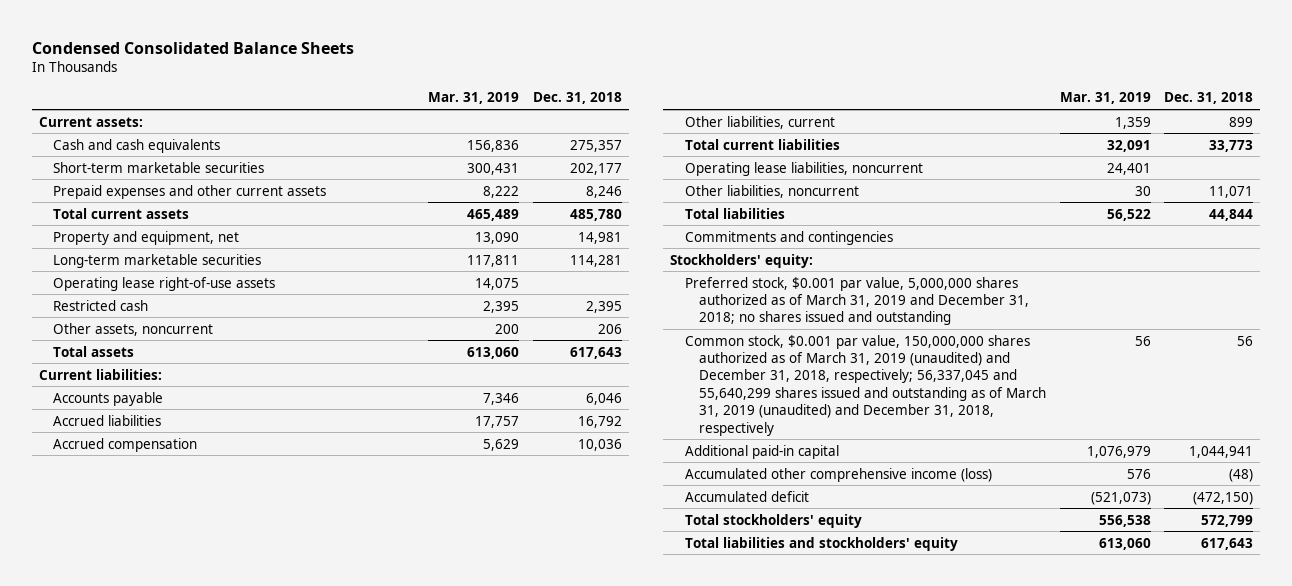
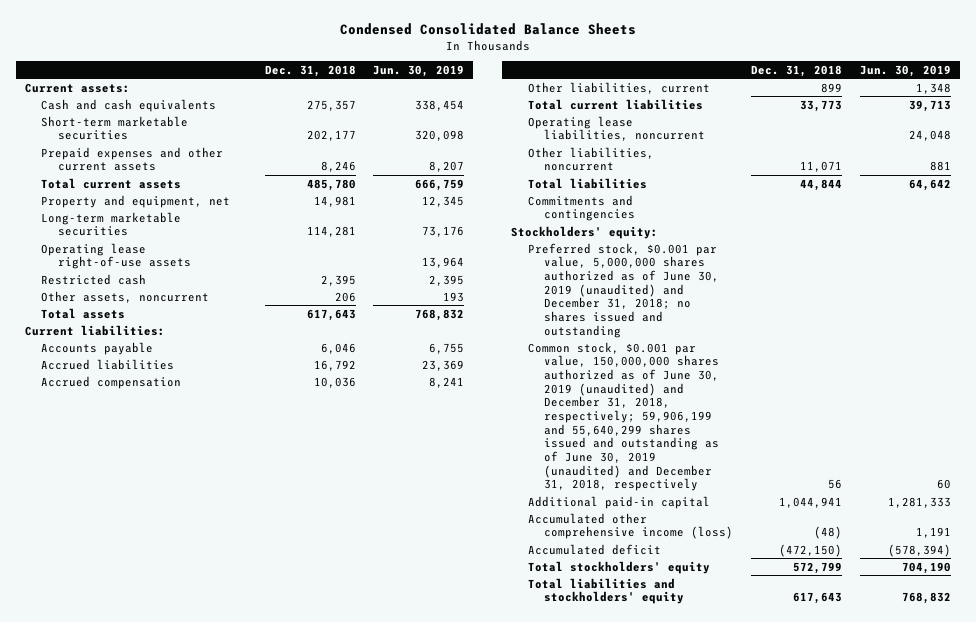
- | Mar. 31, 2019 | Dec. 31, 2018
+ | Dec. 31, 2018 | Jun. 30, 2019
- Preferred stock, $0.001 par value, 5,000,000 shares authorized as of March 31, 2019 and December 31, 2018; no shares issued and outstanding
- Common stock, $0.001 par value, 150,000,000 shares authorized as of March 31, 2019 (unaudited) and December 31, 2018, respectively; 56,337,045 and 55,640,299 shares issued and outstanding as of March 31, 2019 (unaudited) and December 31, 2018, respectively | 56 | 56
+ Preferred stock, $0.001 par value, 5,000,000 shares authorized as of June 30, 2019 (unaudited) and December 31, 2018; no shares issued and outstanding
+ Common stock, $0.001 par value, 150,000,000 shares authorized as of June 30, 2019 (unaudited) and December 31, 2018, respectively; 59,906,199 and 55,640,299 shares issued and outstanding as of June 30, 2019 (unaudited) and December 31, 2018, respectively | 56 | 60

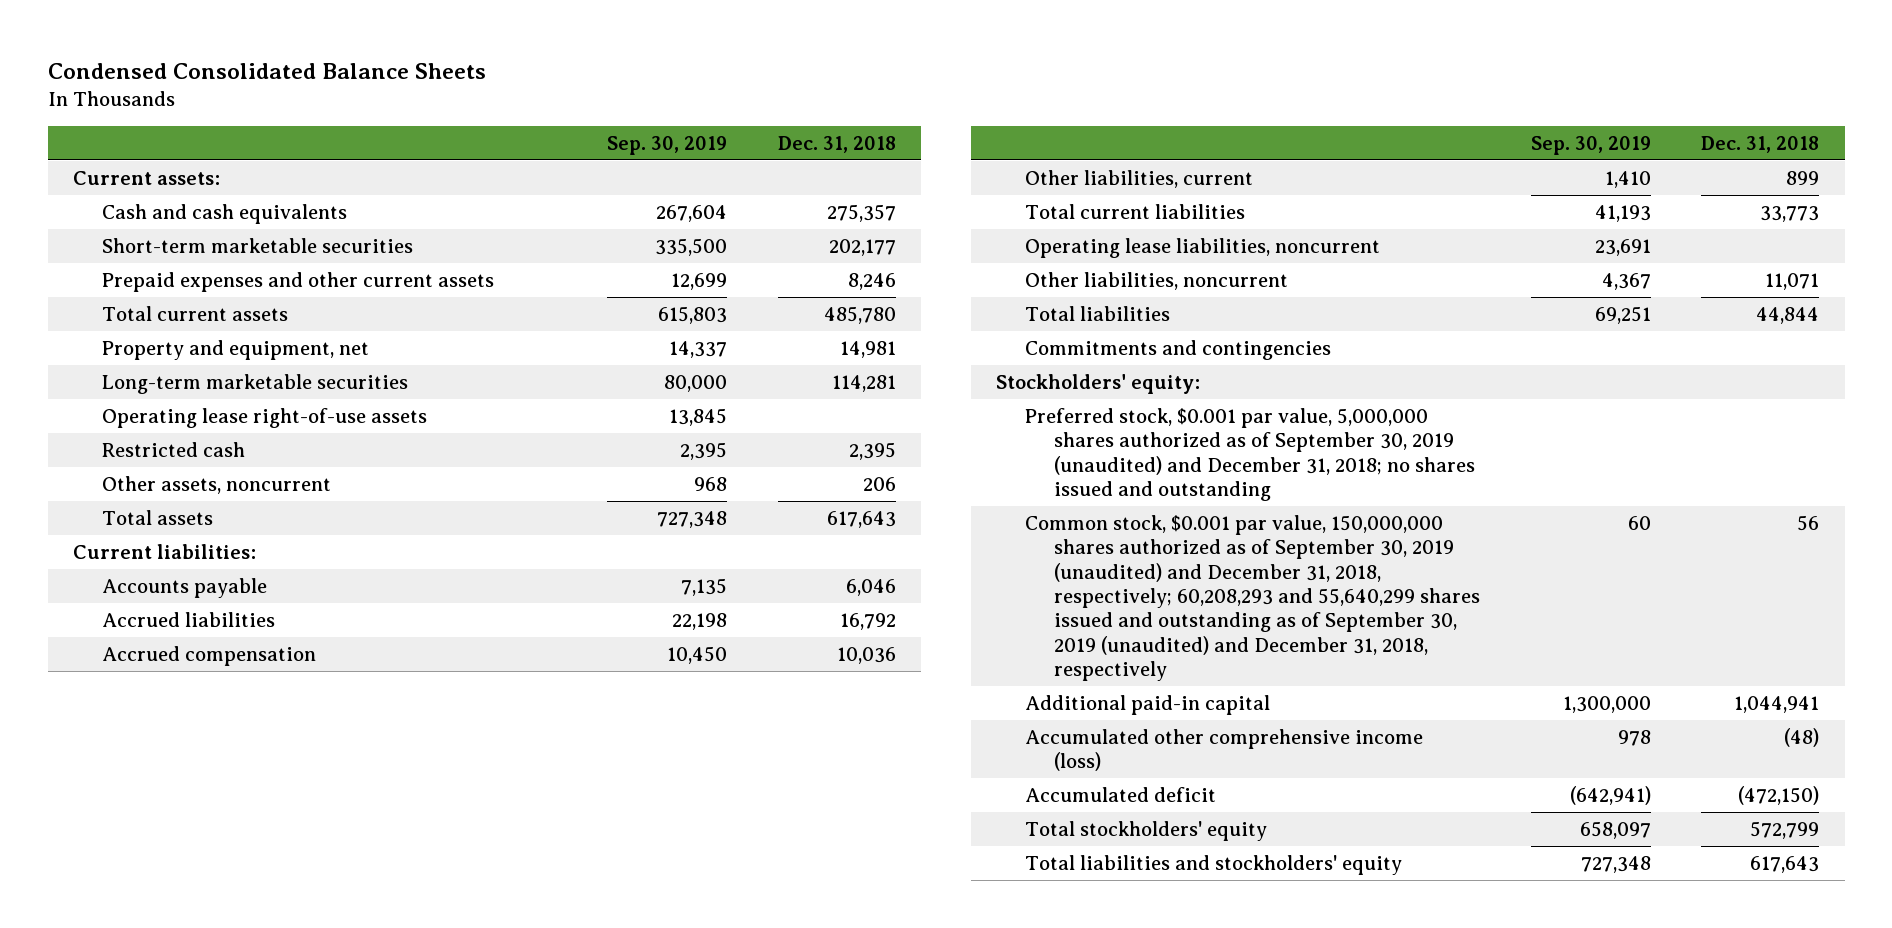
- | Dec. 31, 2018 | Jun. 30, 2019
+ | Sep. 30, 2019 | Dec. 31, 2018
- Preferred stock, $0.001 par value, 5,000,000 shares authorized as of June 30, 2019 (unaudited) and December 31, 2018; no shares issued and outstanding
- Common stock, $0.001 par value, 150,000,000 shares authorized as of June 30, 2019 (unaudited) and December 31, 2018, respectively; 59,906,199 and 55,640,299 shares issued and outstanding as of June 30, 2019 (unaudited) and December 31, 2018, respectively | 56 | 60
+ Preferred stock, $0.001 par value, 5,000,000 shares authorized as of September 30, 2019 (unaudited) and December 31, 2018; no shares issued and outstanding
+ Common stock, $0.001 par value, 150,000,000 shares authorized as of September 30, 2019 (unaudited) and December 31, 2018, respectively; 60,208,293 and 55,640,299 shares issued and outstanding as of September 30, 2019 (unaudited) and December 31, 2018, respectively | 60 | 56

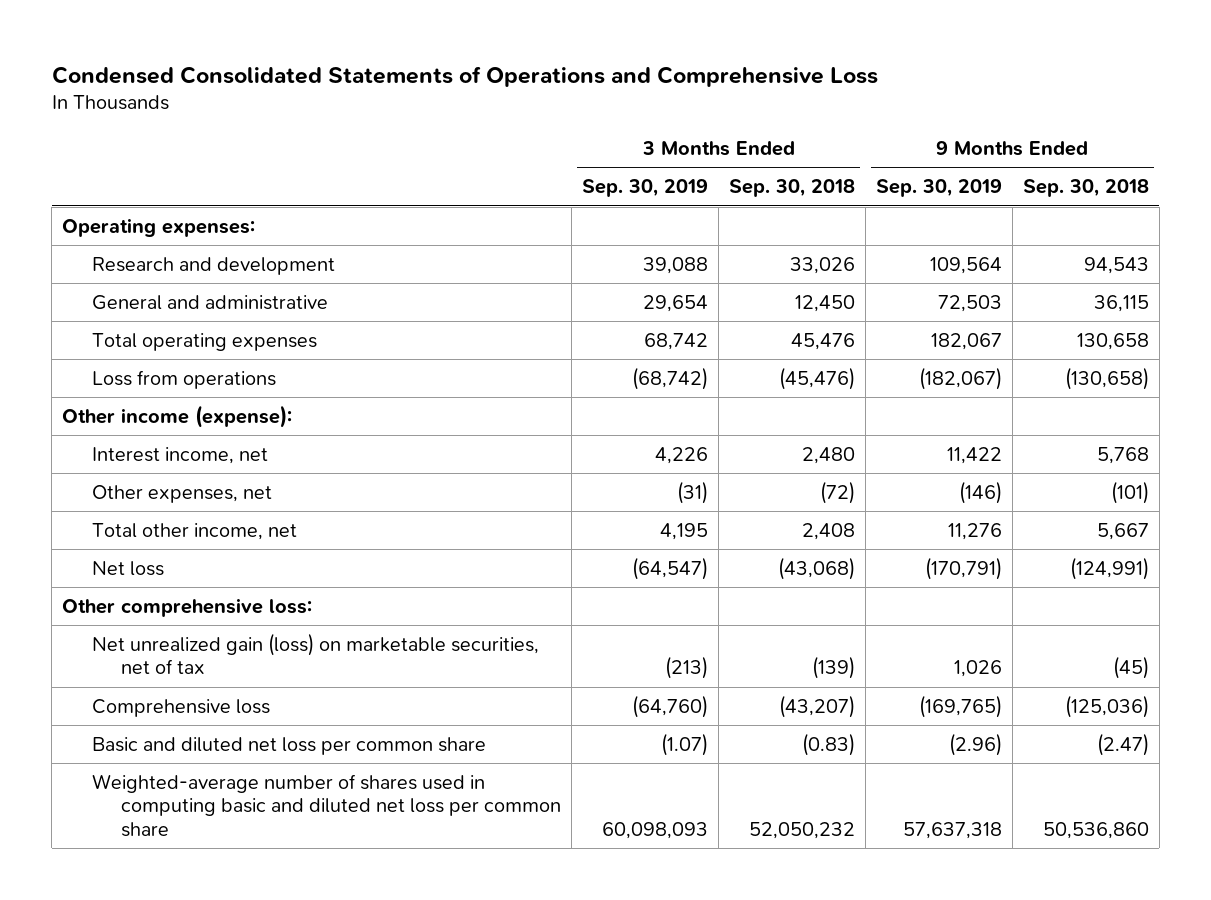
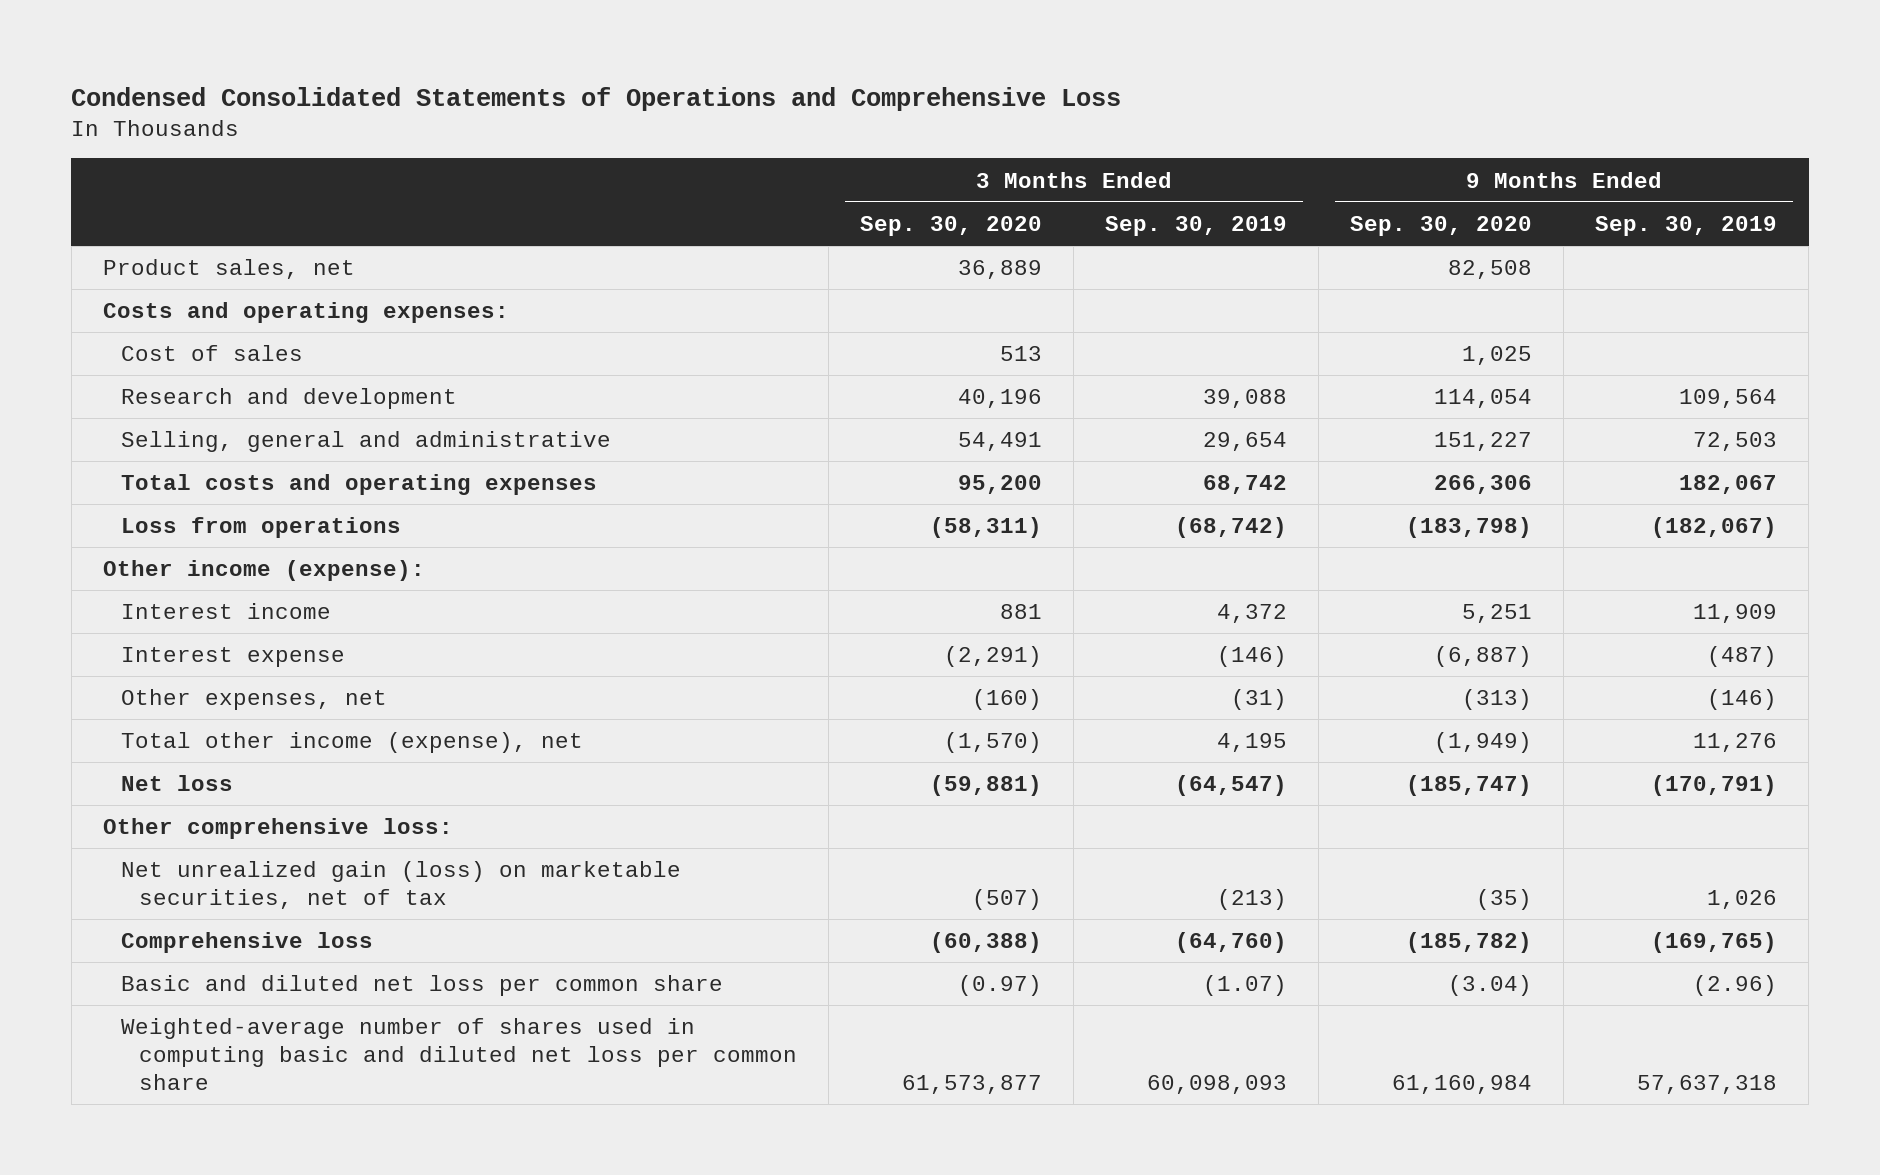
- | 3 Months Ended Sep. 30, 2019 | 3 Months Ended Sep. 30, 2018 | 9 Months Ended Sep. 30, 2019 | 9 Months Ended Sep. 30, 2018
+ | 3 Months Ended Sep. 30, 2020 | 3 Months Ended Sep. 30, 2019 | 9 Months Ended Sep. 30, 2020 | 9 Months Ended Sep. 30, 2019
- Operating expenses:
+ Product sales, net | 36,889 | | 82,508 |
+ Costs and operating expenses:
+ Cost of sales | 513 | | 1,025 |
- General and administrative | 29,654 | 12,450 | 72,503 | 36,115
- Total operating expenses | 68,742 | 45,476 | 182,067 | 130,658
+ Selling, general and administrative | 54,491 | 29,654 | 151,227 | 72,503
+ Total costs and operating expenses | 95,200 | 68,742 | 266,306 | 182,067
- Interest income, net | 4,226 | 2,480 | 11,422 | 5,768
+ Interest income | 881 | 4,372 | 5,251 | 11,909
+ Interest expense | (2,291) | (146) | (6,887) | (487)
- Total other income, net | 4,195 | 2,408 | 11,276 | 5,667
+ Total other income (expense), net | (1,570) | 4,195 | (1,949) | 11,276

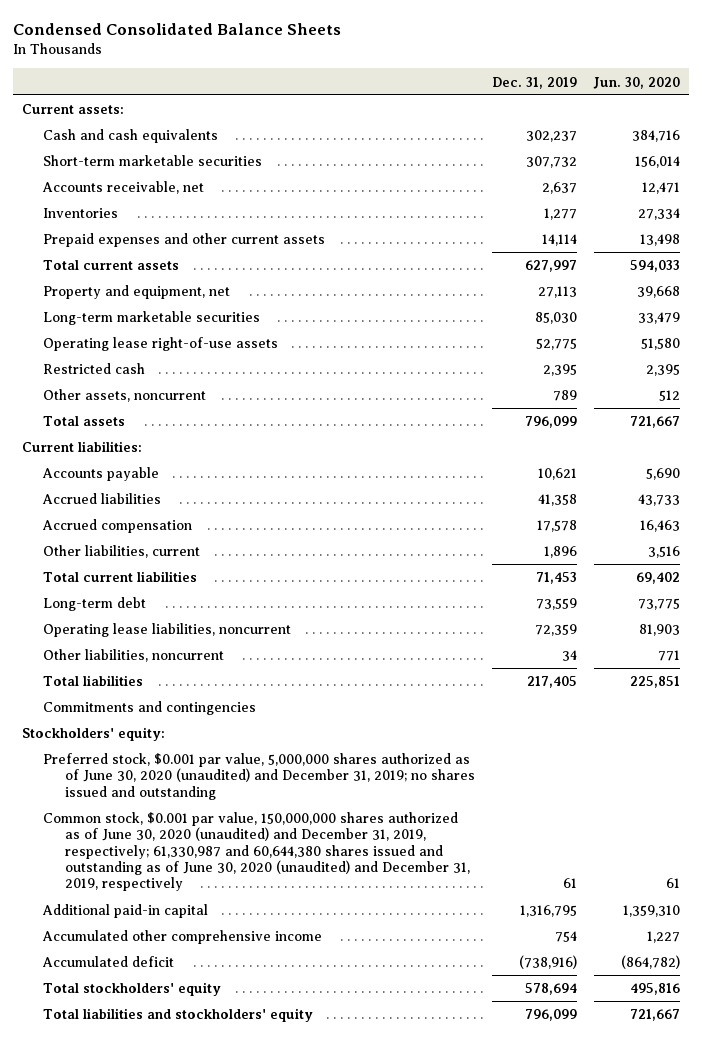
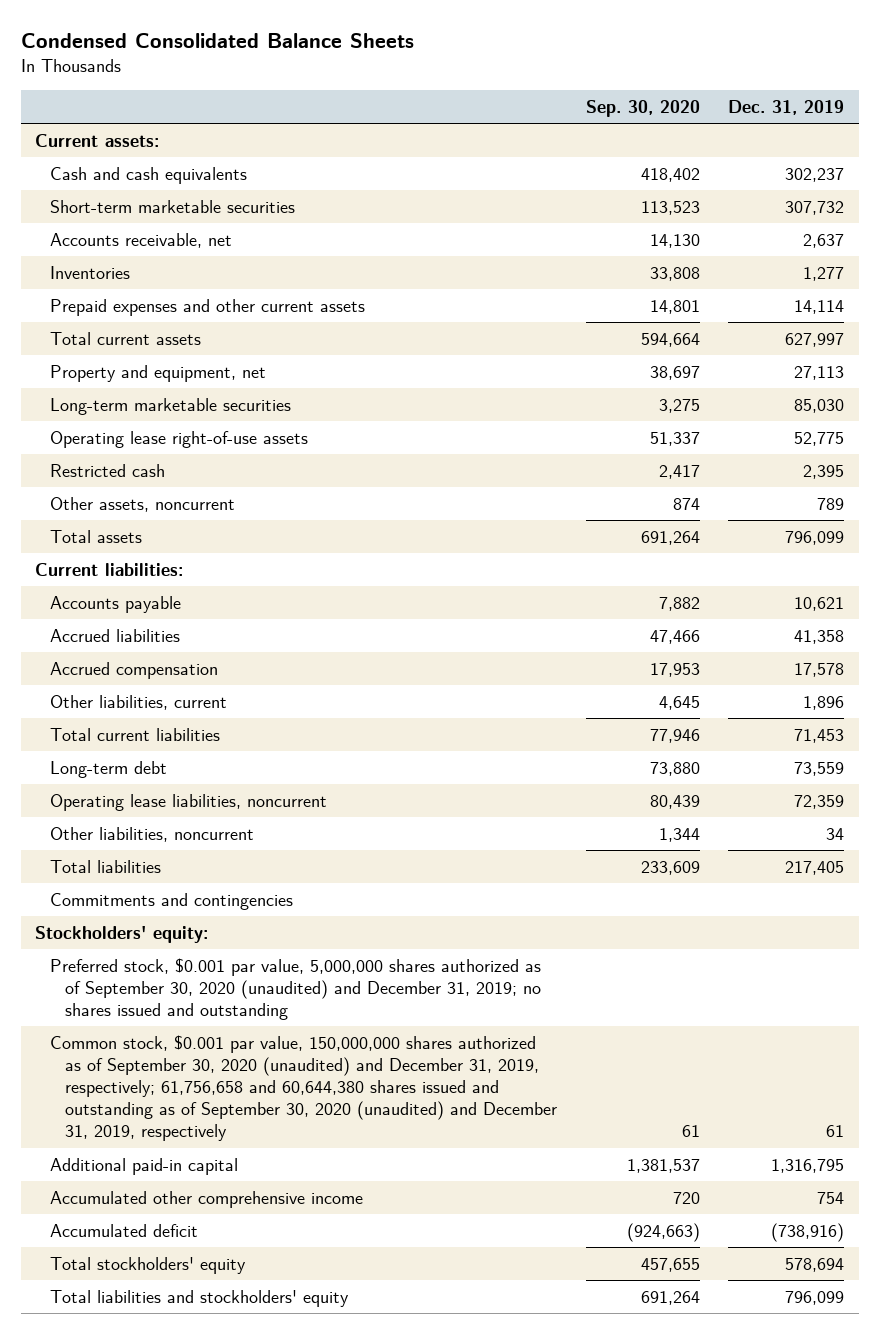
- | Dec. 31, 2019 | Jun. 30, 2020
+ | Sep. 30, 2020 | Dec. 31, 2019
- Preferred stock, $0.001 par value, 5,000,000 shares authorized as of June 30, 2020 (unaudited) and December 31, 2019; no shares issued and outstanding
- Common stock, $0.001 par value, 150,000,000 shares authorized as of June 30, 2020 (unaudited) and December 31, 2019, respectively; 61,330,987 and 60,644,380 shares issued and outstanding as of June 30, 2020 (unaudited) and December 31, 2019, respectively | 61 | 61
+ Preferred stock, $0.001 par value, 5,000,000 shares authorized as of September 30, 2020 (unaudited) and December 31, 2019; no shares issued and outstanding
+ Common stock, $0.001 par value, 150,000,000 shares authorized as of September 30, 2020 (unaudited) and December 31, 2019, respectively; 61,756,658 and 60,644,380 shares issued and outstanding as of September 30, 2020 (unaudited) and December 31, 2019, respectively | 61 | 61

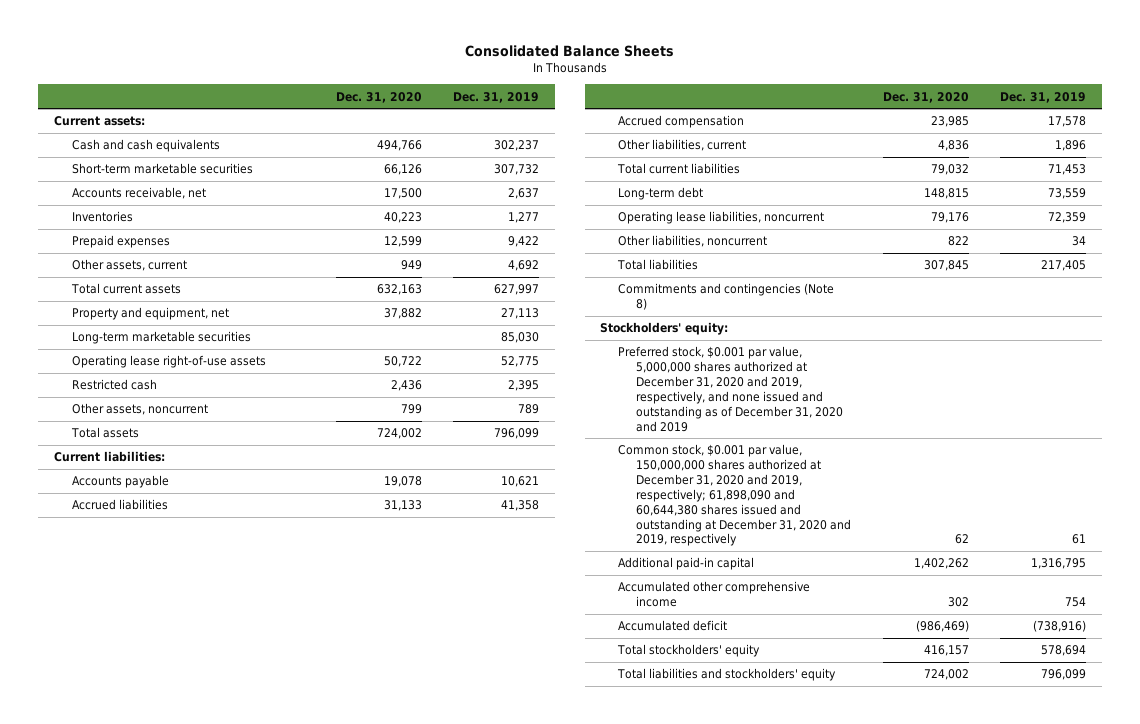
- Condensed Consolidated Balance Sheets
+ Consolidated Balance Sheets
- | Sep. 30, 2020 | Dec. 31, 2019
+ | Dec. 31, 2020 | Dec. 31, 2019
- Prepaid expenses and other current assets | 14,801 | 14,114
+ Prepaid expenses | 12,599 | 9,422
+ Other assets, current | 949 | 4,692
- Commitments and contingencies
+ Commitments and contingencies (Note 8)
- Preferred stock, $0.001 par value, 5,000,000 shares authorized as of September 30, 2020 (unaudited) and December 31, 2019; no shares issued and outstanding
- Common stock, $0.001 par value, 150,000,000 shares authorized as of September 30, 2020 (unaudited) and December 31, 2019, respectively; 61,756,658 and 60,644,380 shares issued and outstanding as of September 30, 2020 (unaudited) and December 31, 2019, respectively | 61 | 61
+ Preferred stock, $0.001 par value, 5,000,000 shares authorized at December 31, 2020 and 2019, respectively, and none issued and outstanding as of December 31, 2020 and 2019
+ Common stock, $0.001 par value, 150,000,000 shares authorized at December 31, 2020 and 2019, respectively; 61,898,090 and 60,644,380 shares issued and outstanding at December 31, 2020 and 2019, respectively | 62 | 61

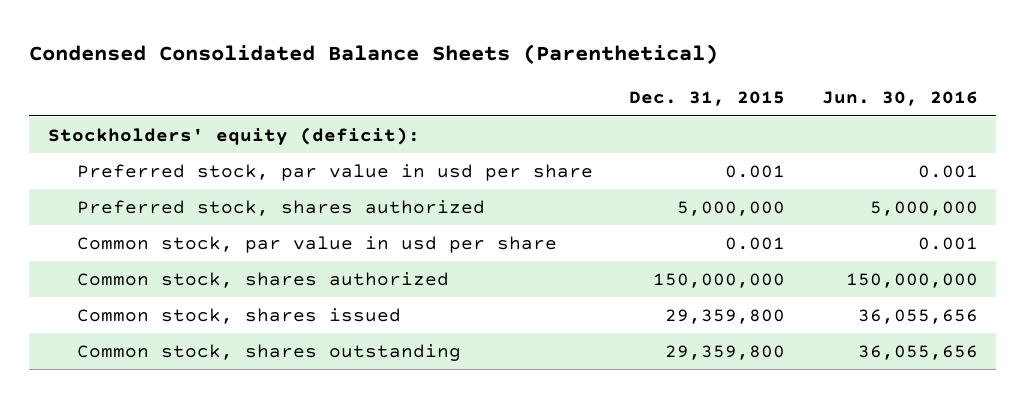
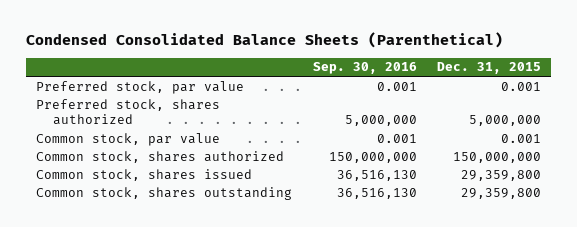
- | Dec. 31, 2015 | Jun. 30, 2016
+ | Sep. 30, 2016 | Dec. 31, 2015
- Stockholders' equity (deficit):
- Preferred stock, par value in usd per share | 0.001 | 0.001
+ Preferred stock, par value | 0.001 | 0.001
- Common stock, par value in usd per share | 0.001 | 0.001
+ Common stock, par value | 0.001 | 0.001

